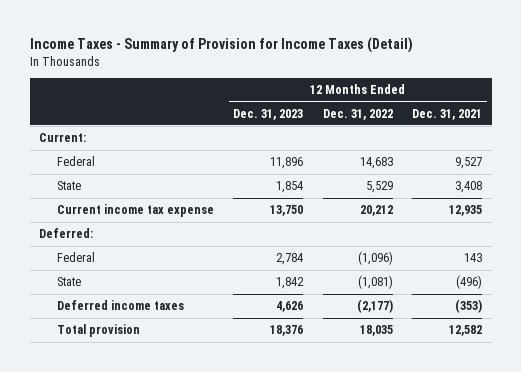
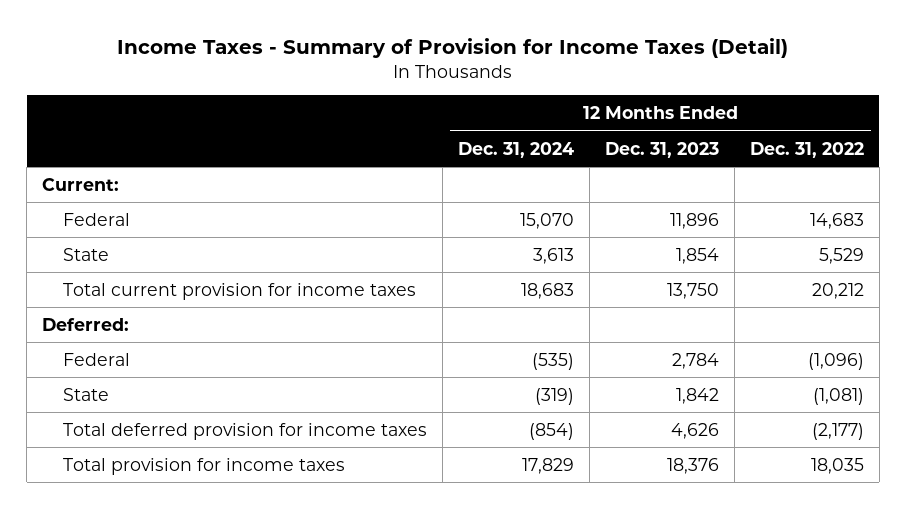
- | 12 Months Ended Dec. 31, 2023 | 12 Months Ended Dec. 31, 2022 | 12 Months Ended Dec. 31, 2021
+ | 12 Months Ended Dec. 31, 2024 | 12 Months Ended Dec. 31, 2023 | 12 Months Ended Dec. 31, 2022
- Current income tax expense | 13,750 | 20,212 | 12,935
+ Total current provision for income taxes | 18,683 | 13,750 | 20,212
- Deferred income taxes | 4,626 | (2,177) | (353)
- Total provision | 18,376 | 18,035 | 12,582
+ Total deferred provision for income taxes | (854) | 4,626 | (2,177)
+ Total provision for income taxes | 17,829 | 18,376 | 18,035

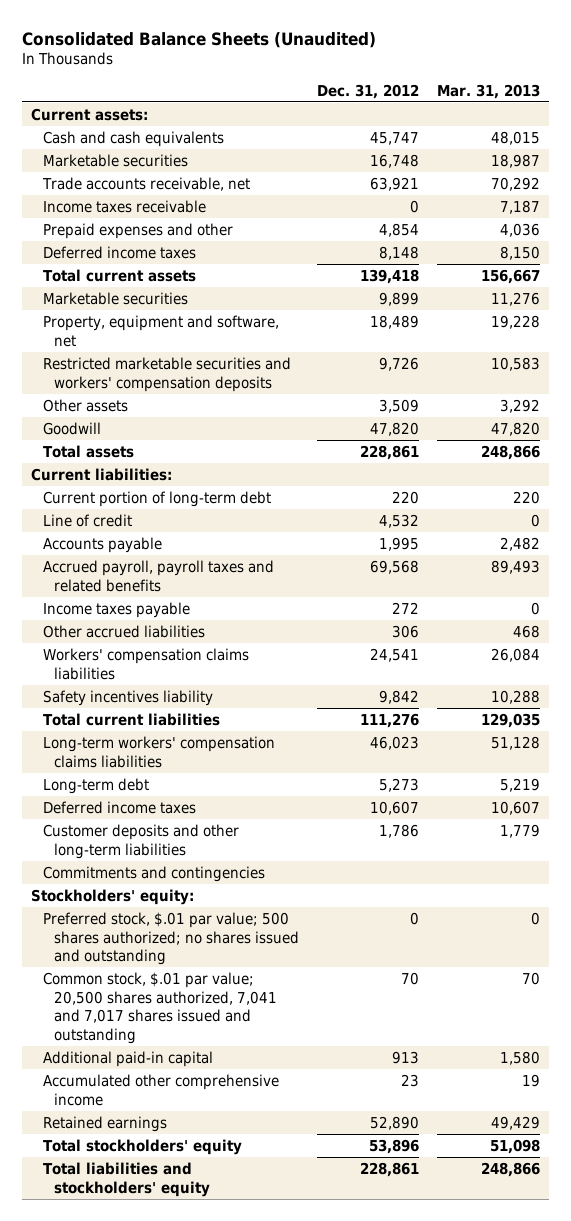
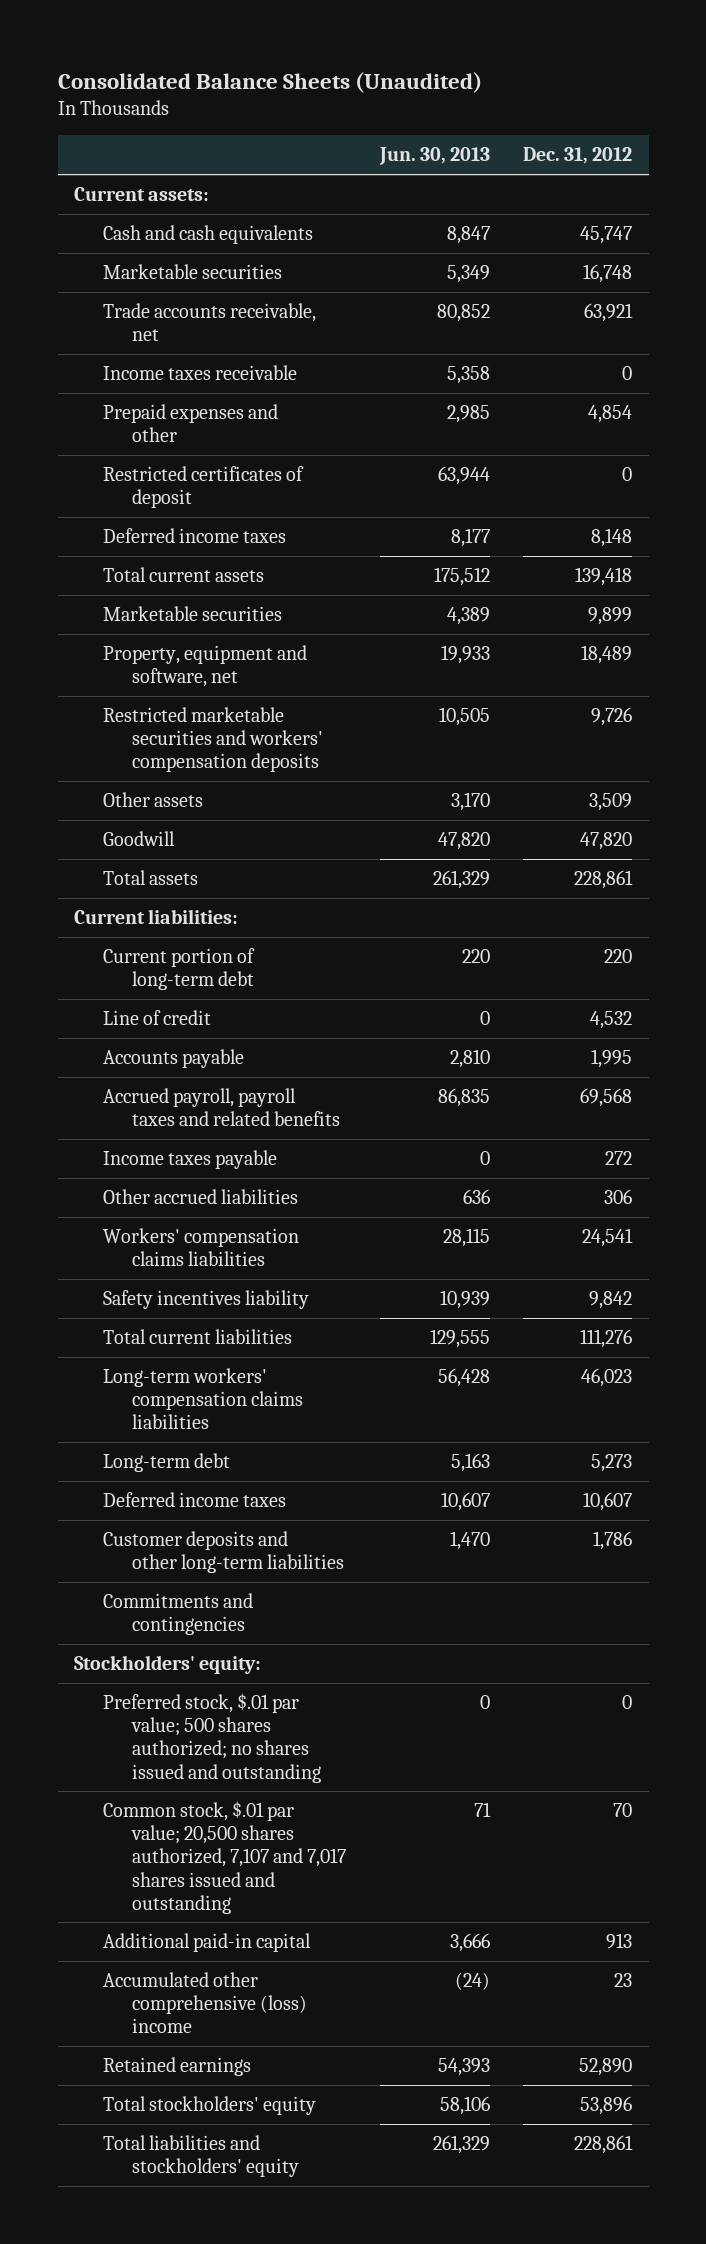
- | Dec. 31, 2012 | Mar. 31, 2013
+ | Jun. 30, 2013 | Dec. 31, 2012
+ Restricted certificates of deposit | 63,944 | 0
- Common stock, $.01 par value; 20,500 shares authorized, 7,041 and 7,017 shares issued and outstanding | 70 | 70
+ Common stock, $.01 par value; 20,500 shares authorized, 7,107 and 7,017 shares issued and outstanding | 71 | 70
- Accumulated other comprehensive income | 23 | 19
+ Accumulated other comprehensive (loss) income | (24) | 23

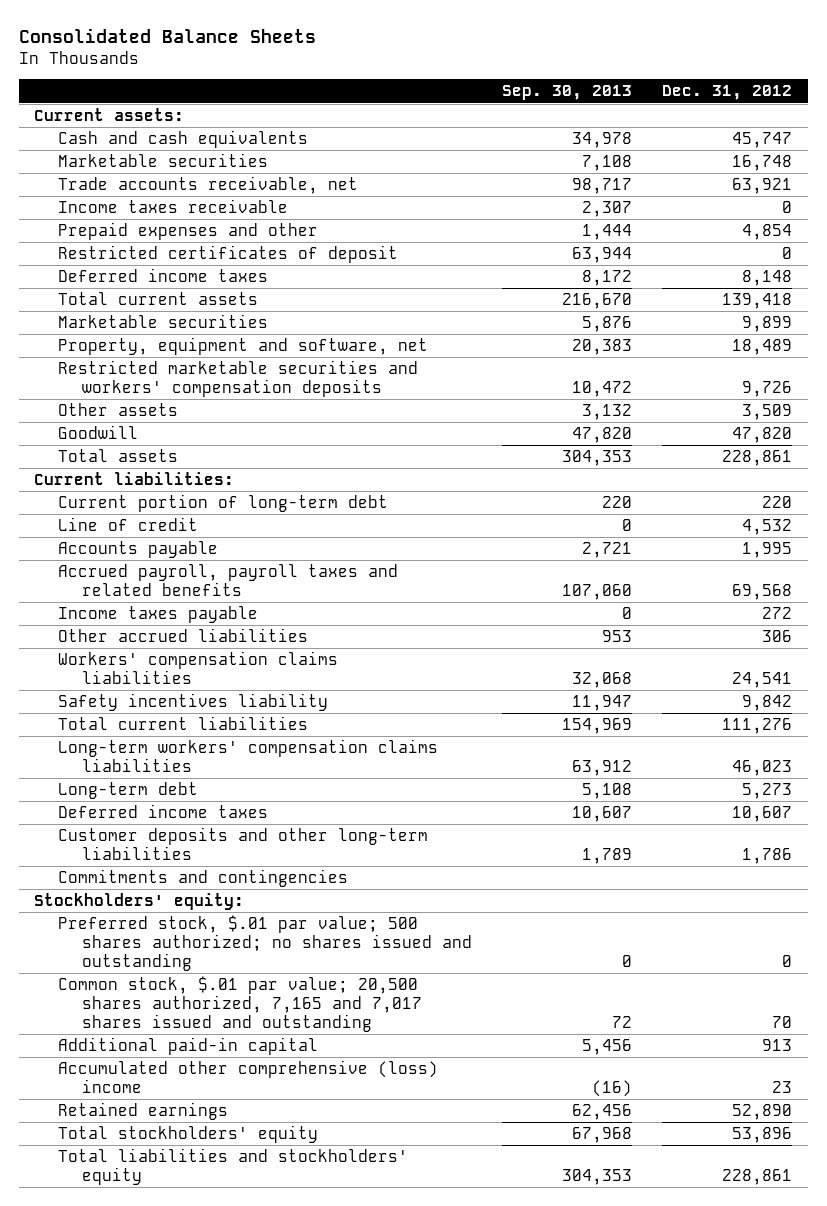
- Consolidated Balance Sheets (Unaudited)
+ Consolidated Balance Sheets
- | Jun. 30, 2013 | Dec. 31, 2012
+ | Sep. 30, 2013 | Dec. 31, 2012
- Common stock, $.01 par value; 20,500 shares authorized, 7,107 and 7,017 shares issued and outstanding | 71 | 70
+ Common stock, $.01 par value; 20,500 shares authorized, 7,165 and 7,017 shares issued and outstanding | 72 | 70

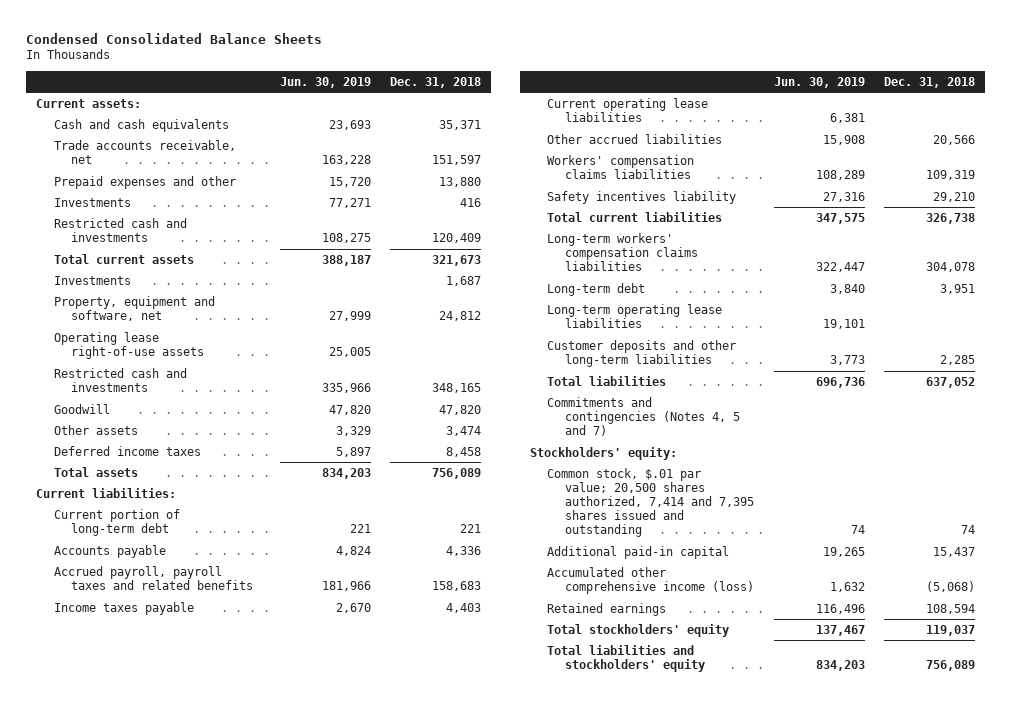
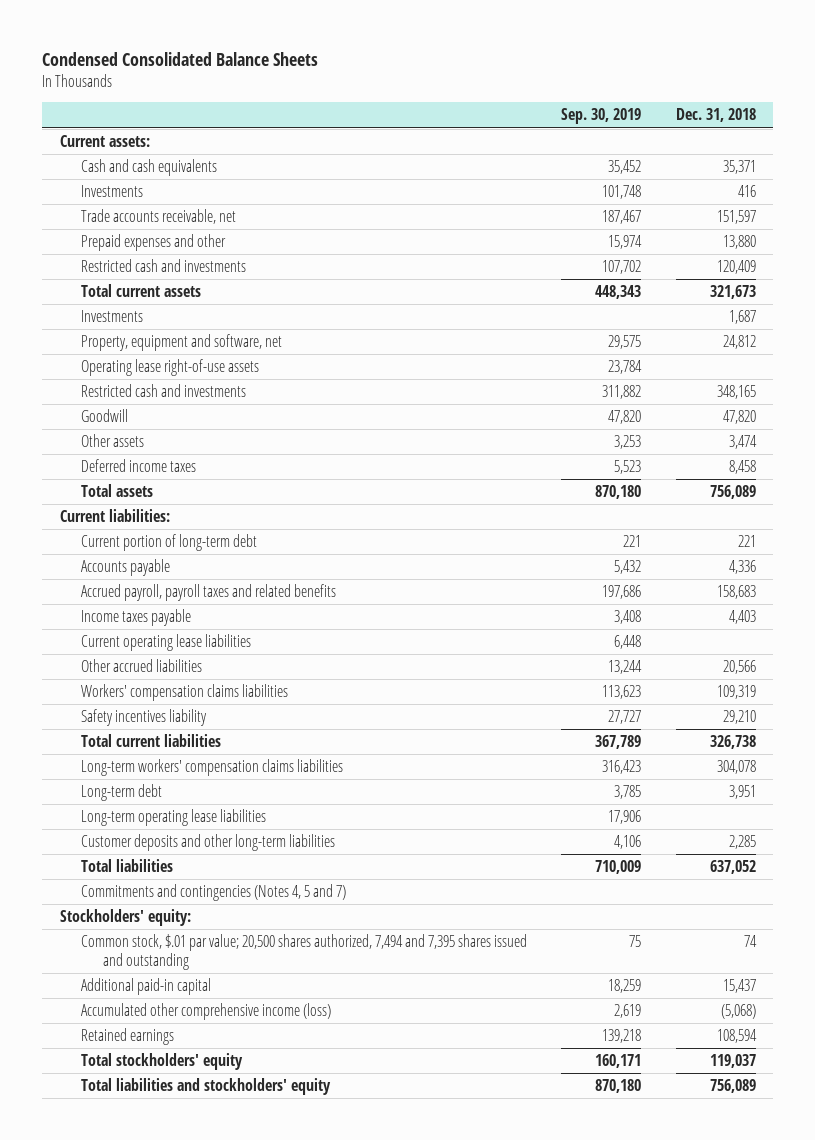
- | Jun. 30, 2019 | Dec. 31, 2018
+ | Sep. 30, 2019 | Dec. 31, 2018
moved up: Investments | 101,748 | 416
- Common stock, $.01 par value; 20,500 shares authorized, 7,414 and 7,395 shares issued and outstanding | 74 | 74
+ Common stock, $.01 par value; 20,500 shares authorized, 7,494 and 7,395 shares issued and outstanding | 75 | 74

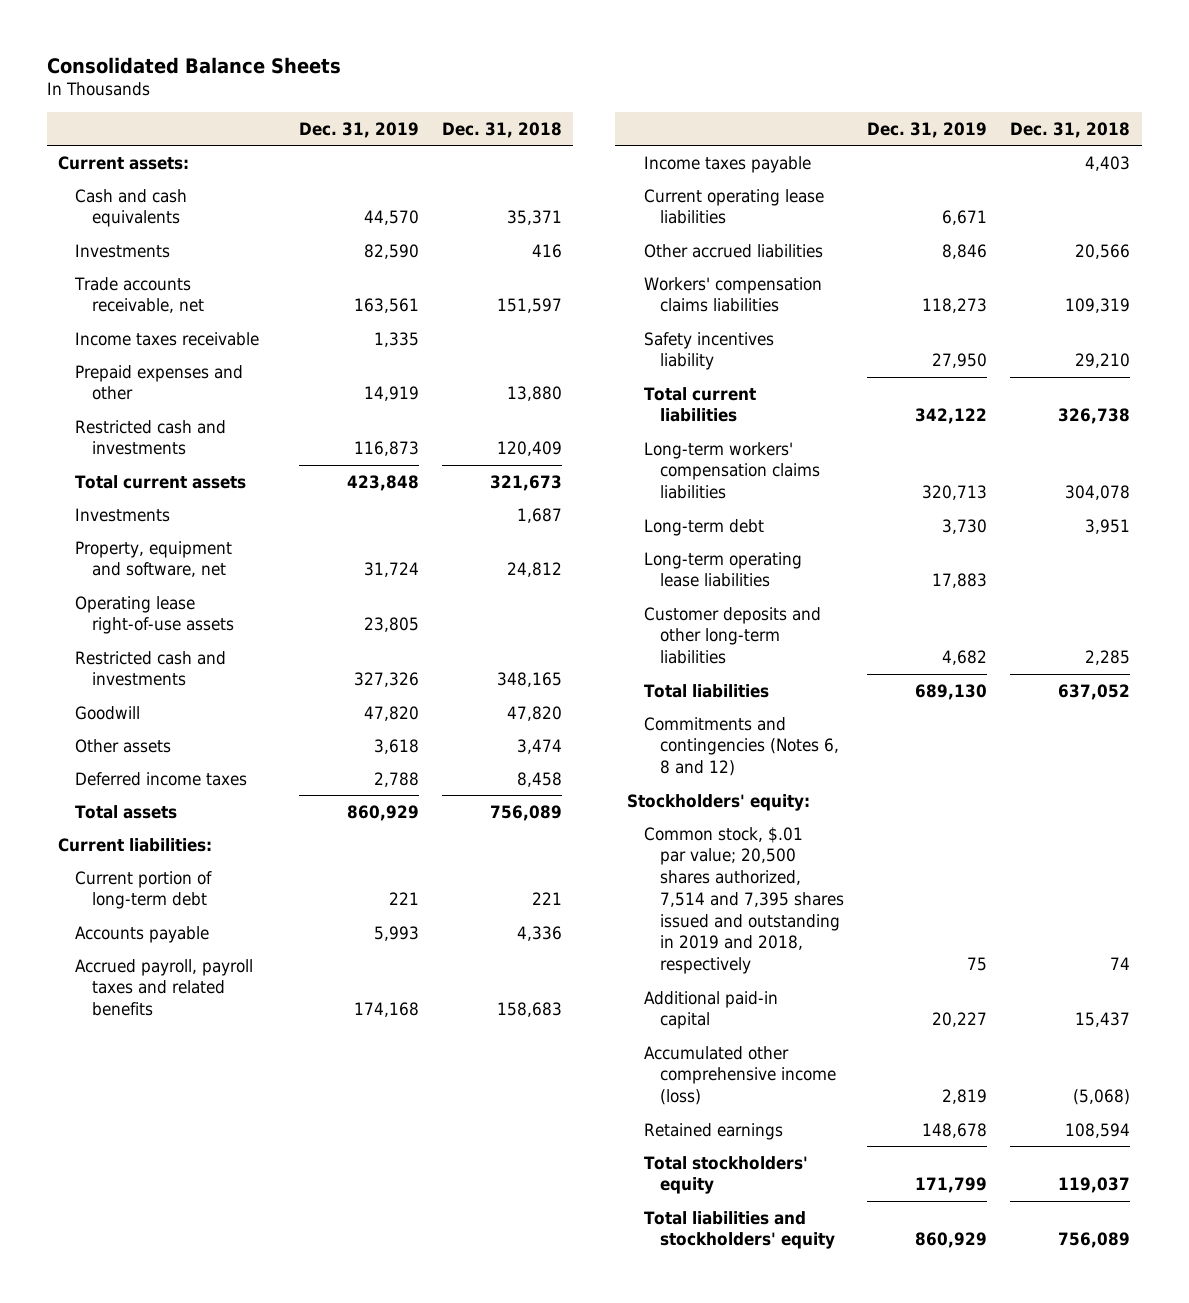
- Condensed Consolidated Balance Sheets
+ Consolidated Balance Sheets
- | Sep. 30, 2019 | Dec. 31, 2018
+ | Dec. 31, 2019 | Dec. 31, 2018
+ Income taxes receivable | 1,335 |
- Commitments and contingencies (Notes 4, 5 and 7)
+ Commitments and contingencies (Notes 6, 8 and 12)
- Common stock, $.01 par value; 20,500 shares authorized, 7,494 and 7,395 shares issued and outstanding | 75 | 74
+ Common stock, $.01 par value; 20,500 shares authorized, 7,514 and 7,395 shares issued and outstanding in 2019 and 2018, respectively | 75 | 74

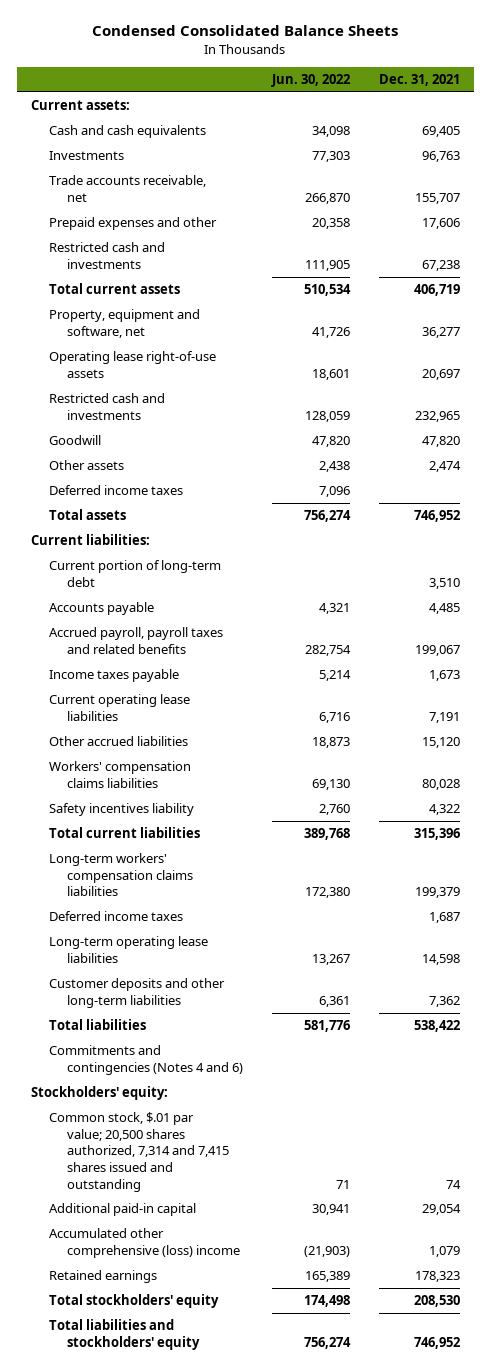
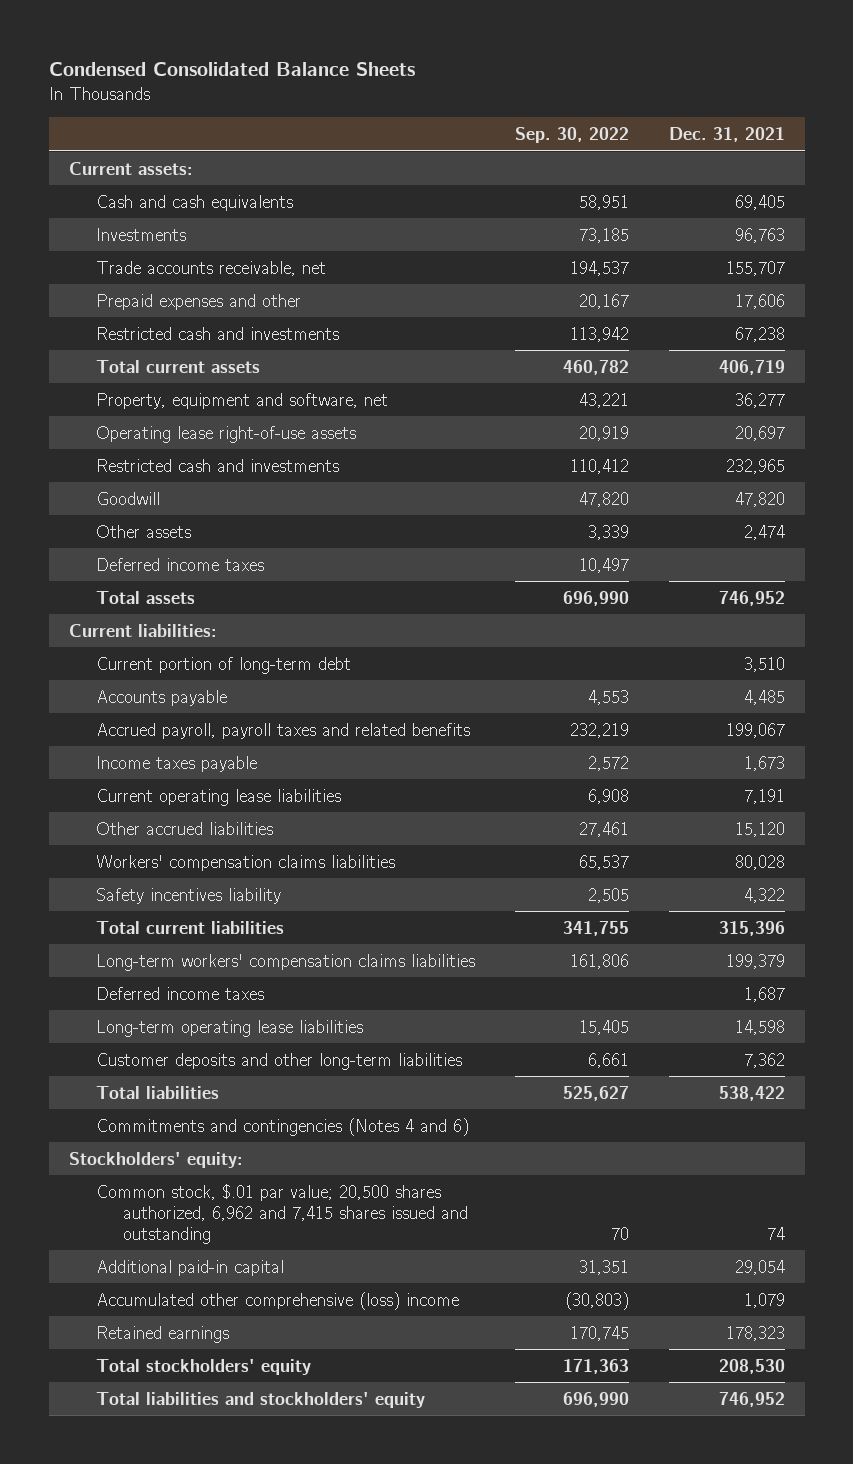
- | Jun. 30, 2022 | Dec. 31, 2021
+ | Sep. 30, 2022 | Dec. 31, 2021
- Common stock, $.01 par value; 20,500 shares authorized, 7,314 and 7,415 shares issued and outstanding | 71 | 74
+ Common stock, $.01 par value; 20,500 shares authorized, 6,962 and 7,415 shares issued and outstanding | 70 | 74

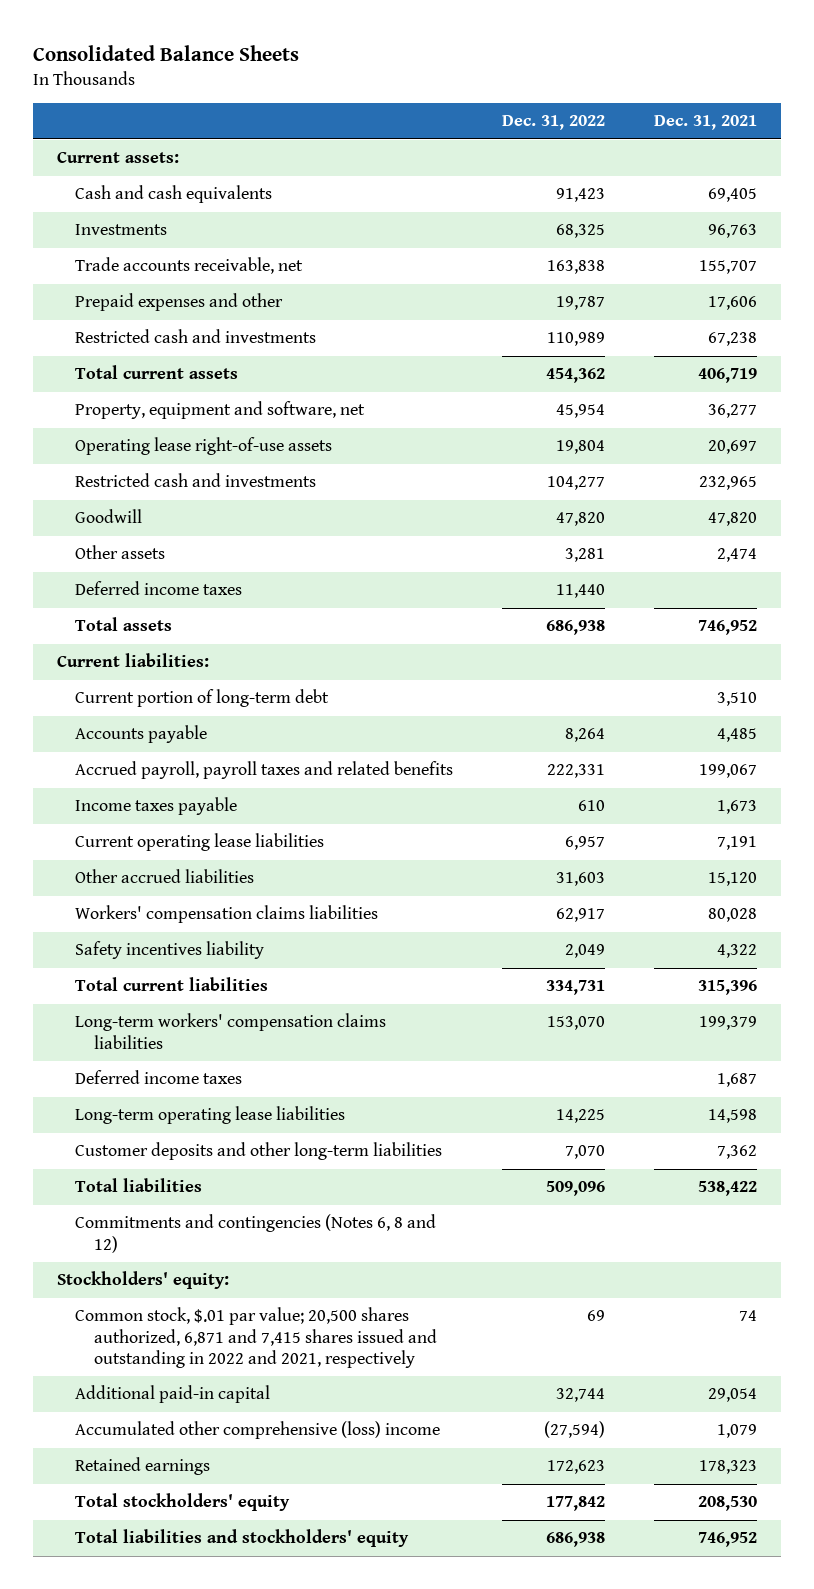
- Condensed Consolidated Balance Sheets
+ Consolidated Balance Sheets
- | Sep. 30, 2022 | Dec. 31, 2021
+ | Dec. 31, 2022 | Dec. 31, 2021
- Commitments and contingencies (Notes 4 and 6)
+ Commitments and contingencies (Notes 6, 8 and 12)
- Common stock, $.01 par value; 20,500 shares authorized, 6,962 and 7,415 shares issued and outstanding | 70 | 74
+ Common stock, $.01 par value; 20,500 shares authorized, 6,871 and 7,415 shares issued and outstanding in 2022 and 2021, respectively | 69 | 74

